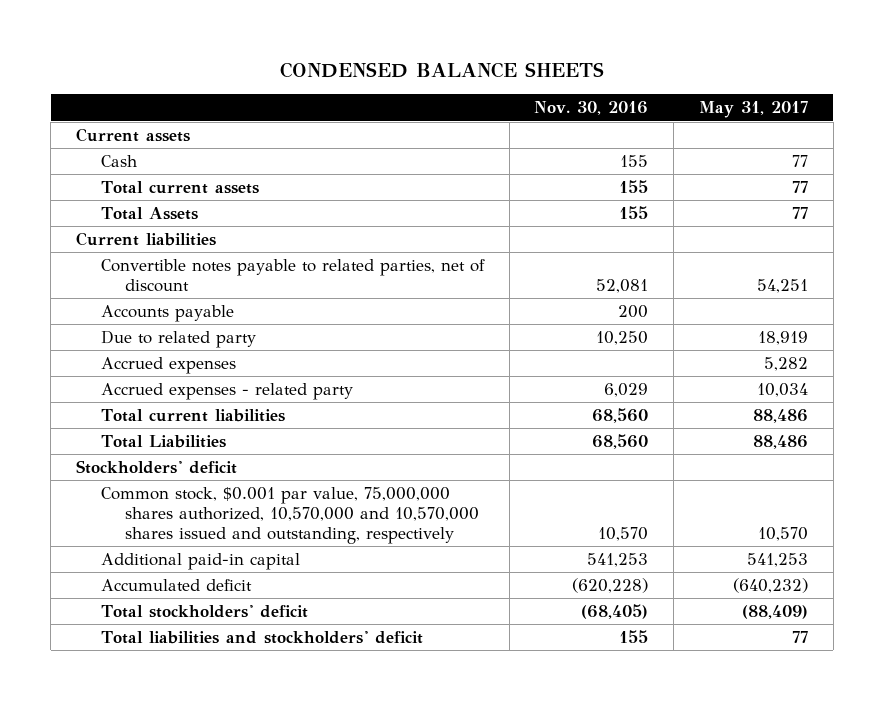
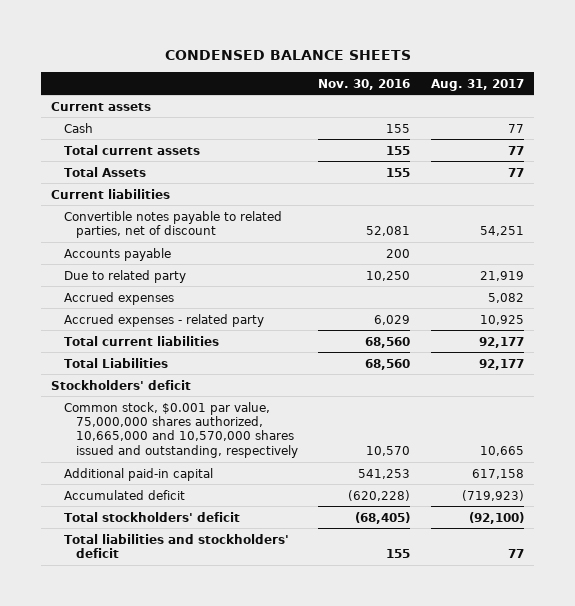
- | Nov. 30, 2016 | May 31, 2017
+ | Nov. 30, 2016 | Aug. 31, 2017
- Common stock, $0.001 par value, 75,000,000 shares authorized, 10,570,000 and 10,570,000 shares issued and outstanding, respectively | 10,570 | 10,570
+ Common stock, $0.001 par value, 75,000,000 shares authorized, 10,665,000 and 10,570,000 shares issued and outstanding, respectively | 10,570 | 10,665

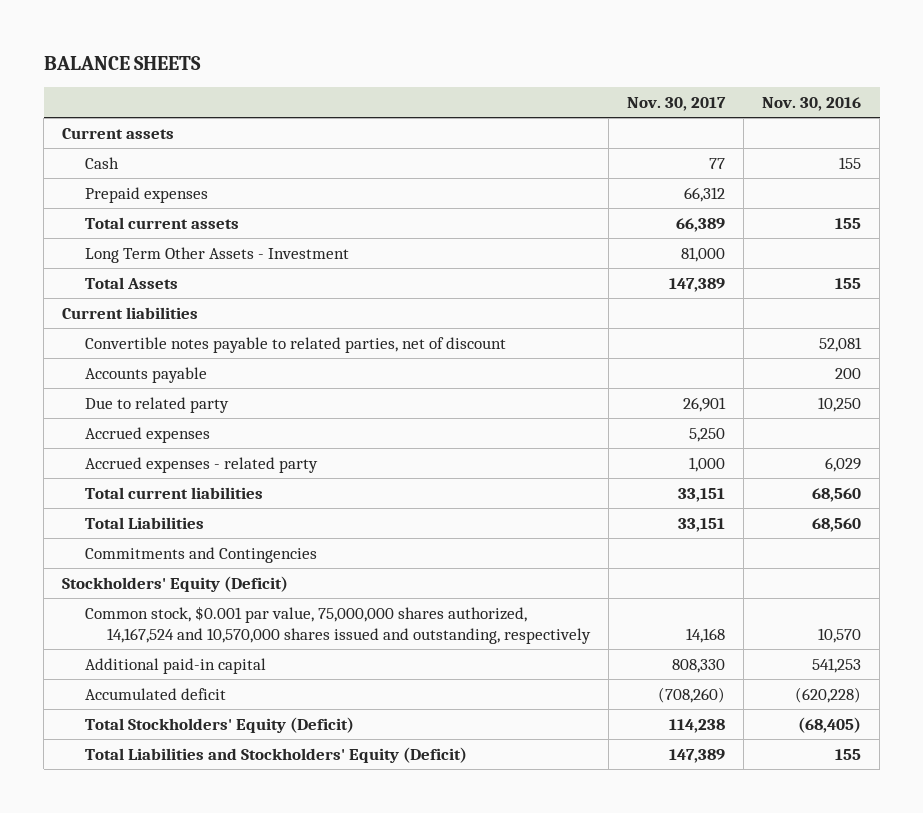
- CONDENSED BALANCE SHEETS
+ BALANCE SHEETS
- | Nov. 30, 2016 | Aug. 31, 2017
+ | Nov. 30, 2017 | Nov. 30, 2016
+ Prepaid expenses | 66,312 |
+ Long Term Other Assets - Investment | 81,000 |
- Stockholders' deficit
- Common stock, $0.001 par value, 75,000,000 shares authorized, 10,665,000 and 10,570,000 shares issued and outstanding, respectively | 10,570 | 10,665
+ Commitments and Contingencies
+ Stockholders' Equity (Deficit)
+ Common stock, $0.001 par value, 75,000,000 shares authorized, 14,167,524 and 10,570,000 shares issued and outstanding, respectively | 14,168 | 10,570
- Total stockholders' deficit | (68,405) | (92,100)
- Total liabilities and stockholders' deficit | 155 | 77
+ Total Stockholders' Equity (Deficit) | 114,238 | (68,405)
+ Total Liabilities and Stockholders' Equity (Deficit) | 147,389 | 155

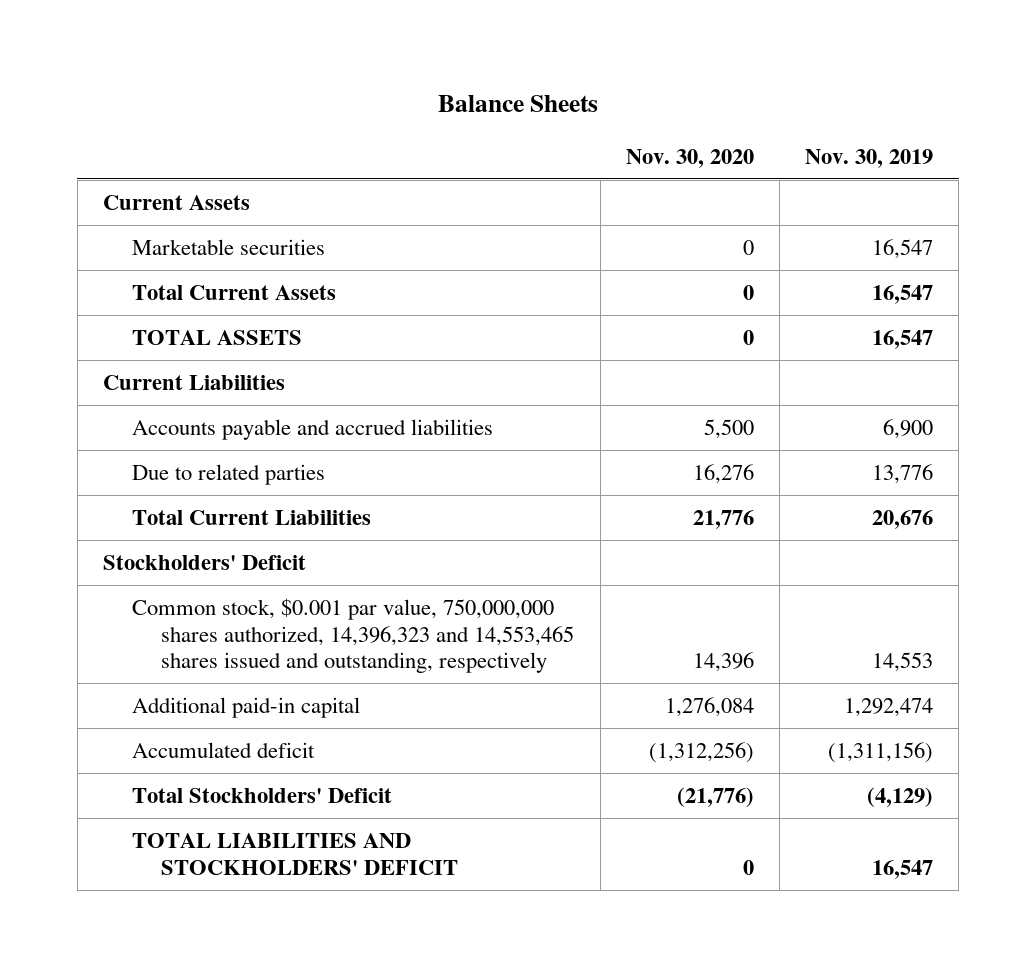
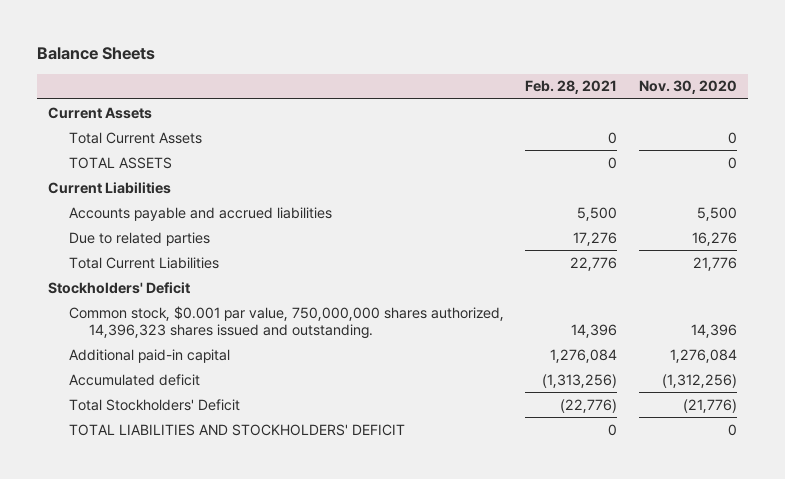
- | Nov. 30, 2020 | Nov. 30, 2019
+ | Feb. 28, 2021 | Nov. 30, 2020
- Marketable securities | 0 | 16,547
- Common stock, $0.001 par value, 750,000,000 shares authorized, 14,396,323 and 14,553,465 shares issued and outstanding, respectively | 14,396 | 14,553
+ Common stock, $0.001 par value, 750,000,000 shares authorized, 14,396,323 shares issued and outstanding. | 14,396 | 14,396

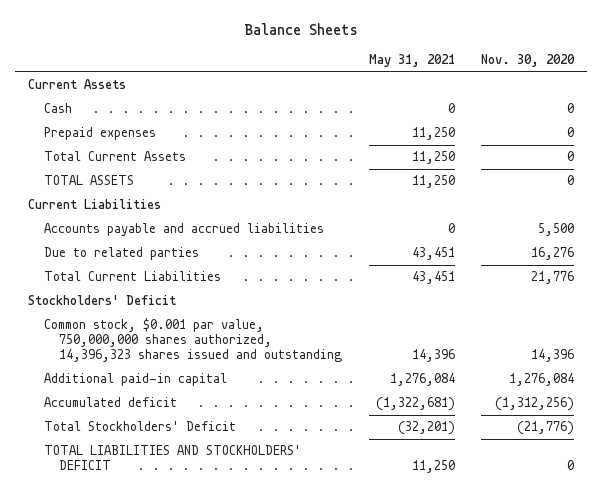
- | Feb. 28, 2021 | Nov. 30, 2020
+ | May 31, 2021 | Nov. 30, 2020
+ Cash | 0 | 0
+ Prepaid expenses | 11,250 | 0
- Common stock, $0.001 par value, 750,000,000 shares authorized, 14,396,323 shares issued and outstanding. | 14,396 | 14,396
+ Common stock, $0.001 par value, 750,000,000 shares authorized, 14,396,323 shares issued and outstanding | 14,396 | 14,396

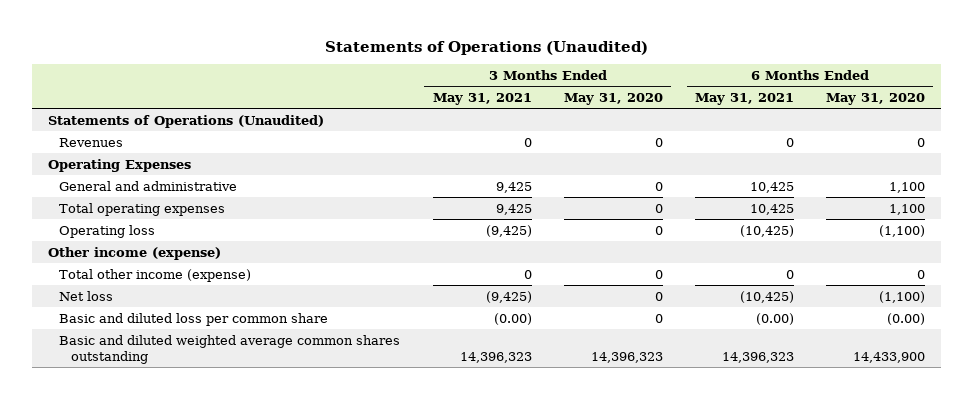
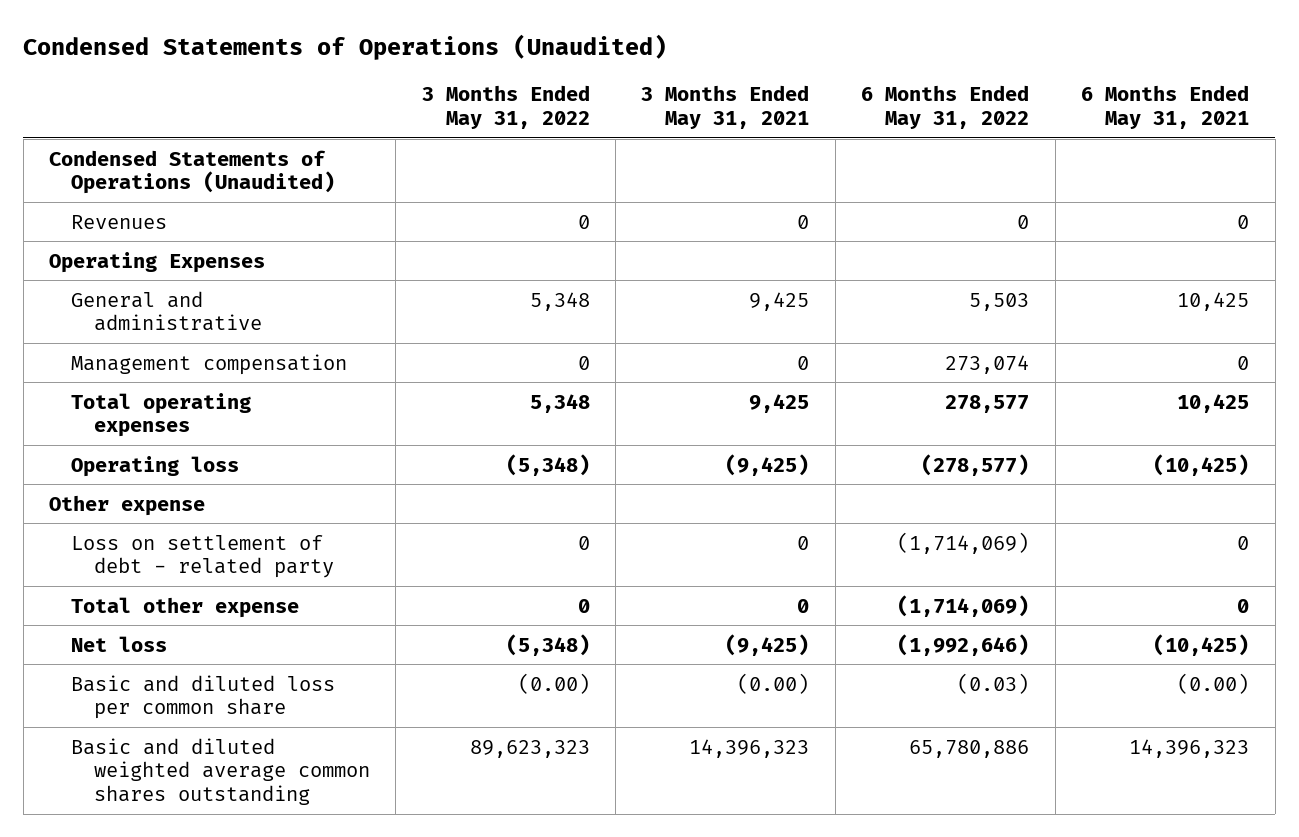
- Statements of Operations (Unaudited)
+ Condensed Statements of Operations (Unaudited)
- | 3 Months Ended May 31, 2021 | 3 Months Ended May 31, 2020 | 6 Months Ended May 31, 2021 | 6 Months Ended May 31, 2020
+ | 3 Months Ended May 31, 2022 | 3 Months Ended May 31, 2021 | 6 Months Ended May 31, 2022 | 6 Months Ended May 31, 2021
- Statements of Operations (Unaudited)
+ Condensed Statements of Operations (Unaudited)
+ Management compensation | 0 | 0 | 273,074 | 0
- Other income (expense)
- Total other income (expense) | 0 | 0 | 0 | 0
+ Other expense
+ Loss on settlement of debt - related party | 0 | 0 | (1,714,069) | 0
+ Total other expense | 0 | 0 | (1,714,069) | 0

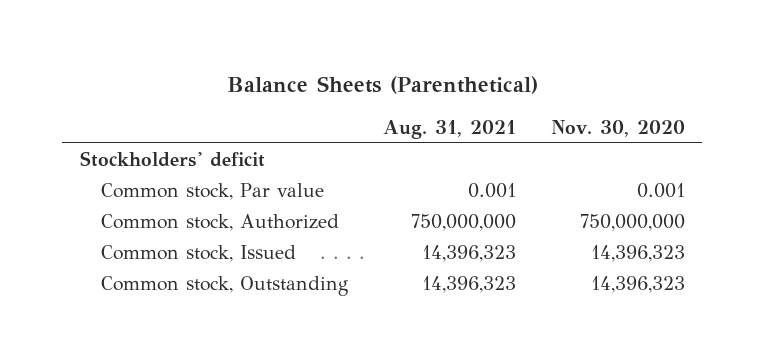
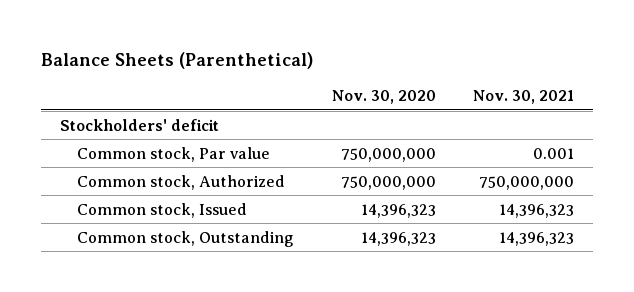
- | Aug. 31, 2021 | Nov. 30, 2020
+ | Nov. 30, 2020 | Nov. 30, 2021
- Common stock, Par value | 0.001 | 0.001
+ Common stock, Par value | 750,000,000 | 0.001

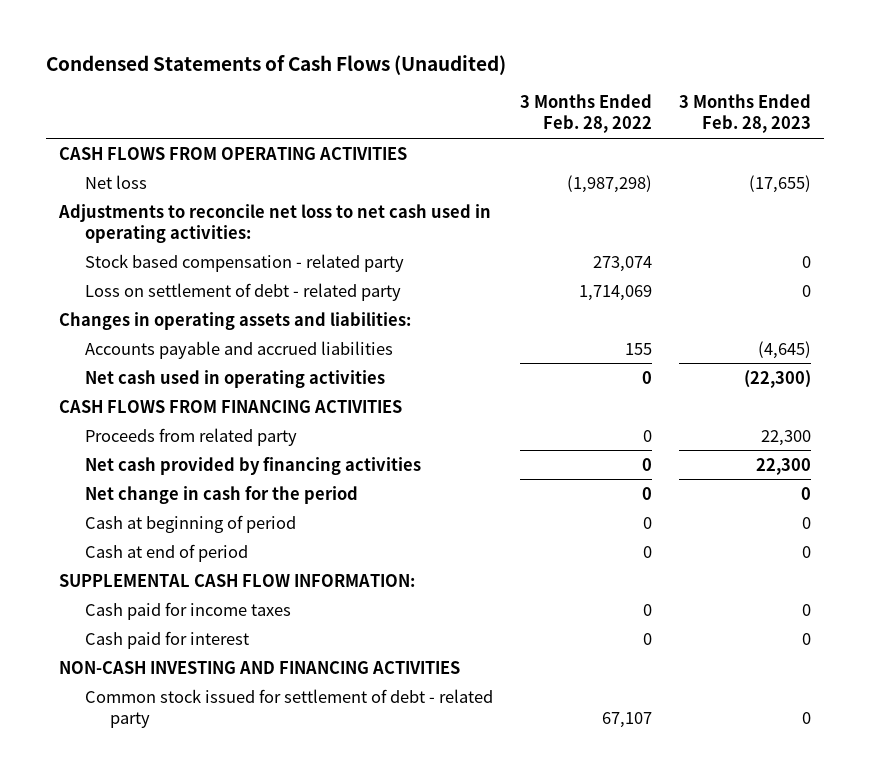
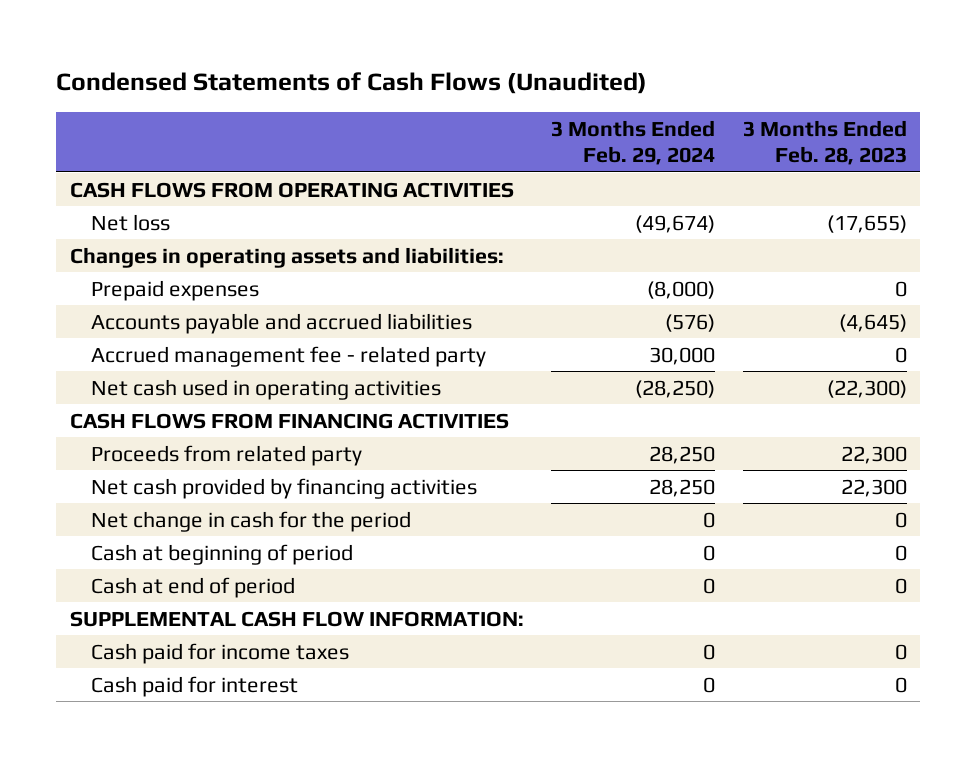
- | 3 Months Ended Feb. 28, 2022 | 3 Months Ended Feb. 28, 2023
+ | 3 Months Ended Feb. 29, 2024 | 3 Months Ended Feb. 28, 2023
- Adjustments to reconcile net loss to net cash used in operating activities:
- Stock based compensation - related party | 273,074 | 0
- Loss on settlement of debt - related party | 1,714,069 | 0
+ Prepaid expenses | (8,000) | 0
+ Accrued management fee - related party | 30,000 | 0
- NON-CASH INVESTING AND FINANCING ACTIVITIES
- Common stock issued for settlement of debt - related party | 67,107 | 0

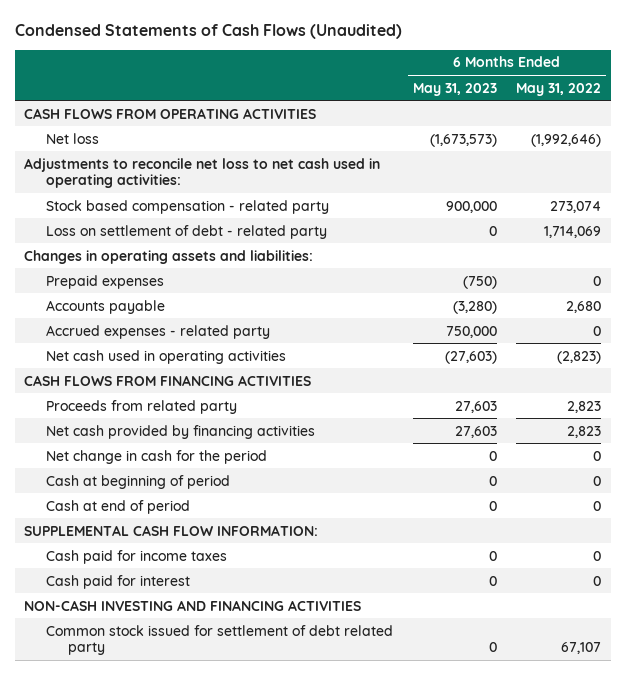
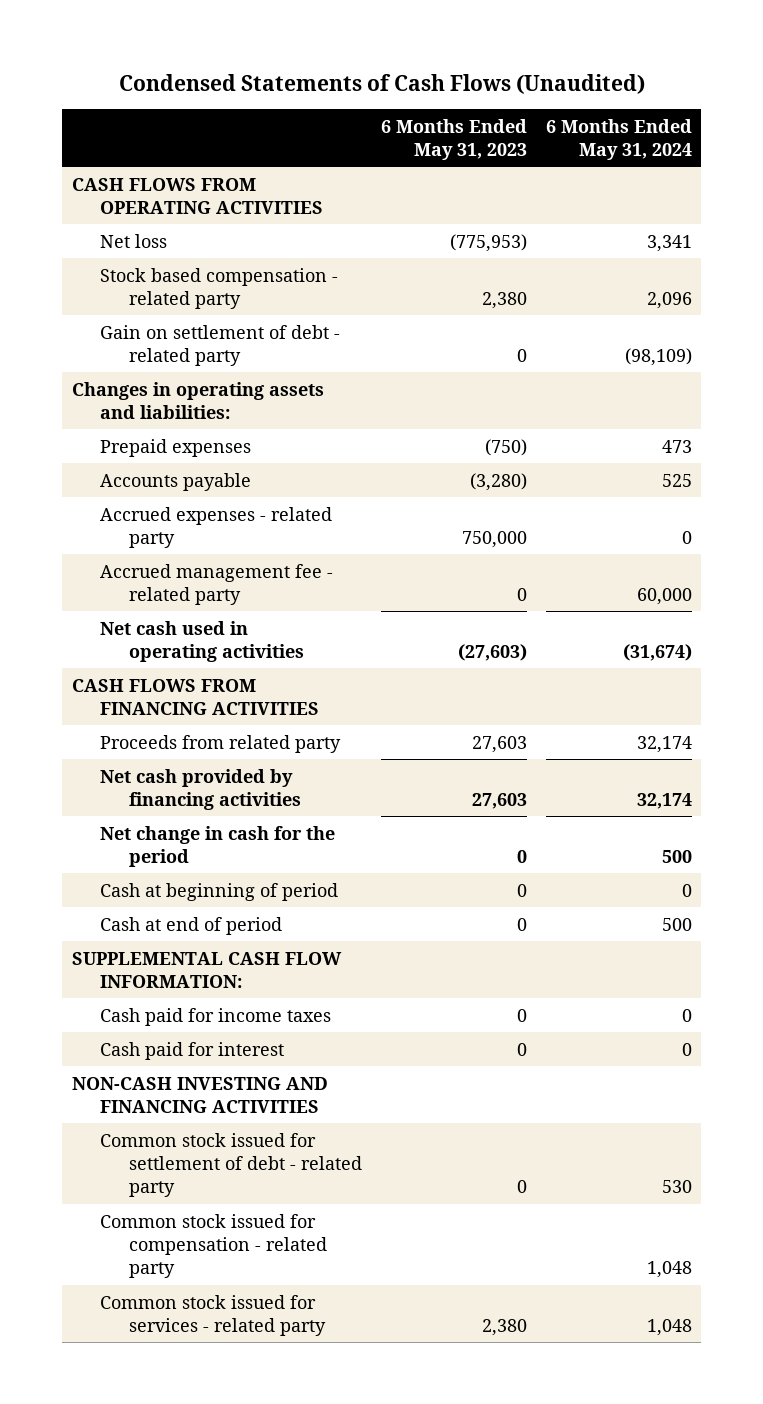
- | 6 Months Ended May 31, 2023 | 6 Months Ended May 31, 2022
+ | 6 Months Ended May 31, 2023 | 6 Months Ended May 31, 2024
- Net loss | (1,673,573) | (1,992,646)
- Adjustments to reconcile net loss to net cash used in operating activities:
- Stock based compensation - related party | 900,000 | 273,074
- Loss on settlement of debt - related party | 0 | 1,714,069
+ Net loss | (775,953) | 3,341
+ Stock based compensation - related party | 2,380 | 2,096
+ Gain on settlement of debt - related party | 0 | (98,109)
+ Accrued management fee - related party | 0 | 60,000
- Common stock issued for settlement of debt related party | 0 | 67,107
+ Common stock issued for settlement of debt - related party | 0 | 530
+ Common stock issued for compensation - related party | | 1,048
+ Common stock issued for services - related party | 2,380 | 1,048

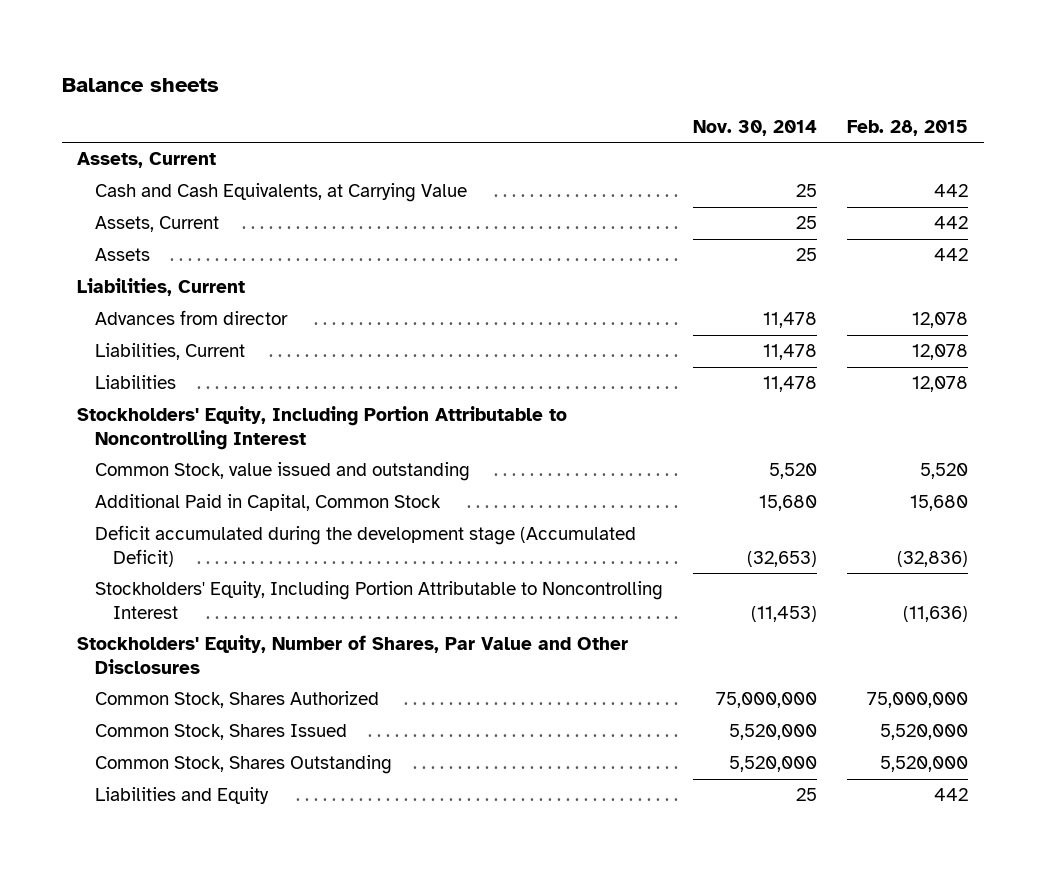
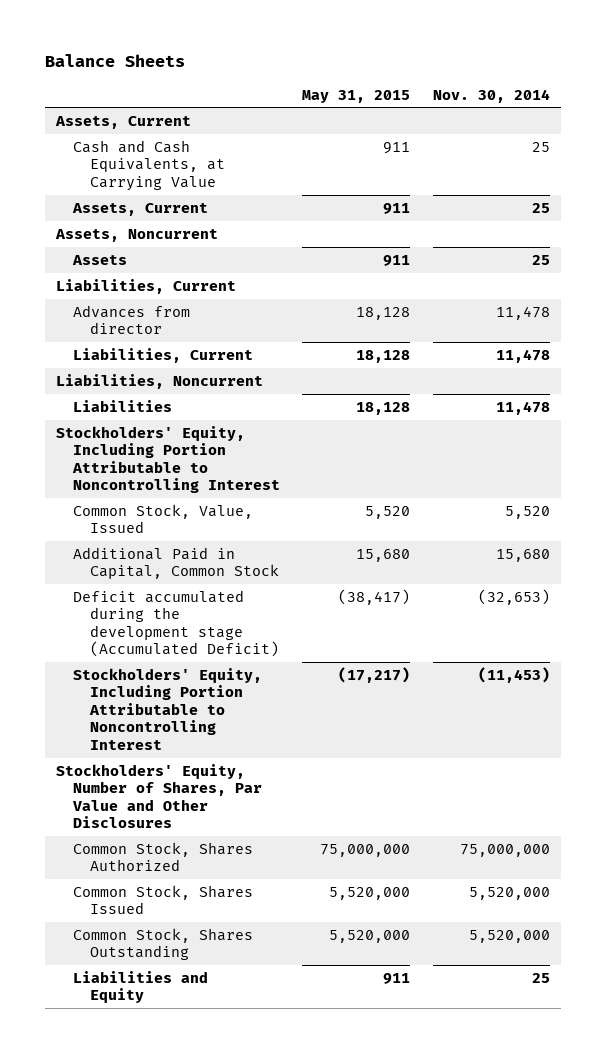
- Balance sheets
+ Balance Sheets
- | Nov. 30, 2014 | Feb. 28, 2015
+ | May 31, 2015 | Nov. 30, 2014
+ Assets, Noncurrent
+ Liabilities, Noncurrent
- Common Stock, value issued and outstanding | 5,520 | 5,520
+ Common Stock, Value, Issued | 5,520 | 5,520

